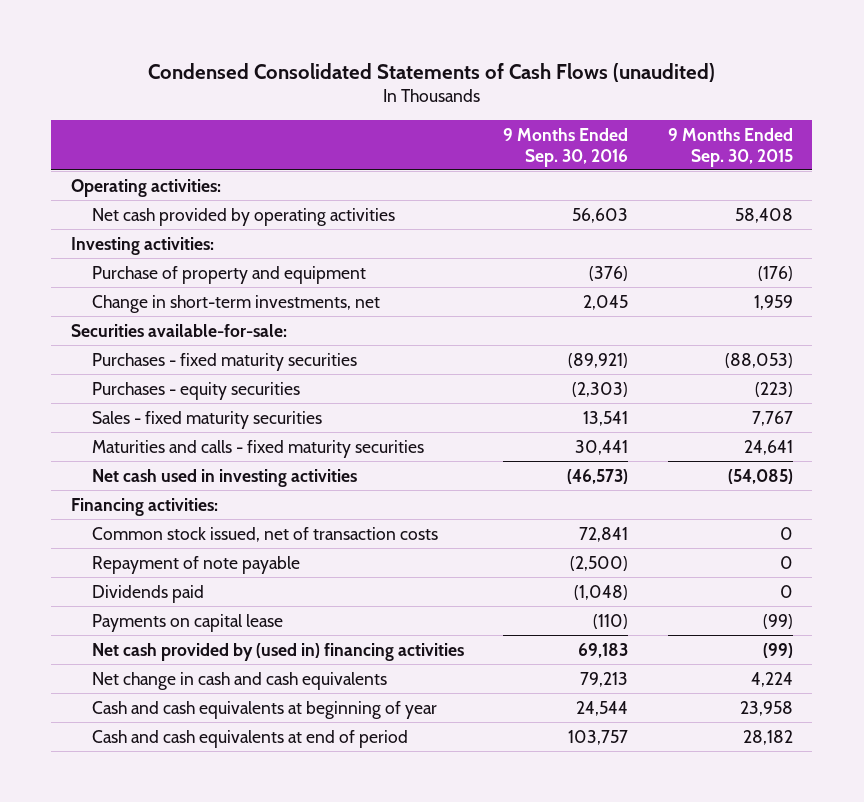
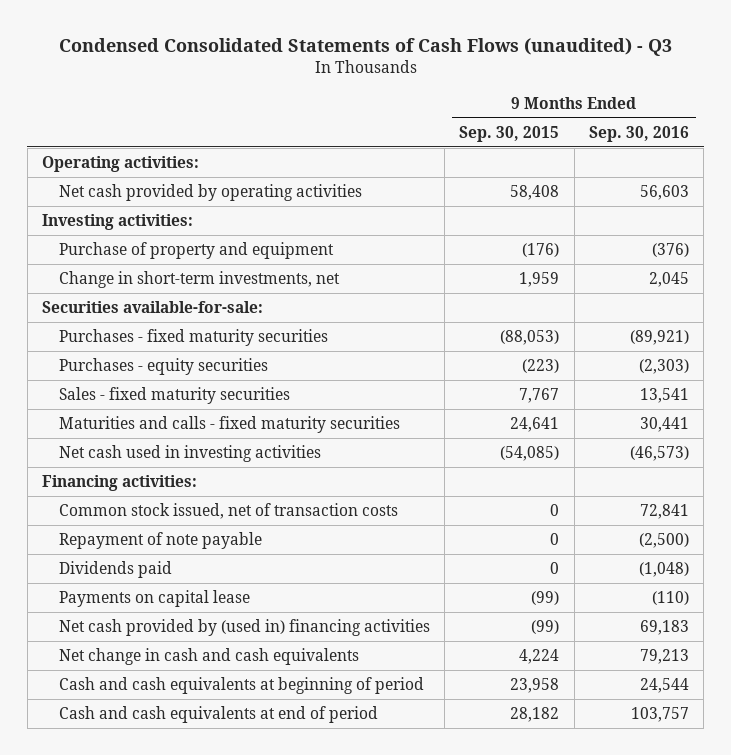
- Condensed Consolidated Statements of Cash Flows (unaudited)
+ Condensed Consolidated Statements of Cash Flows (unaudited) - Q3
- | 9 Months Ended Sep. 30, 2016 | 9 Months Ended Sep. 30, 2015
+ | 9 Months Ended Sep. 30, 2015 | 9 Months Ended Sep. 30, 2016
- Cash and cash equivalents at beginning of year | 24,544 | 23,958
+ Cash and cash equivalents at beginning of period | 23,958 | 24,544

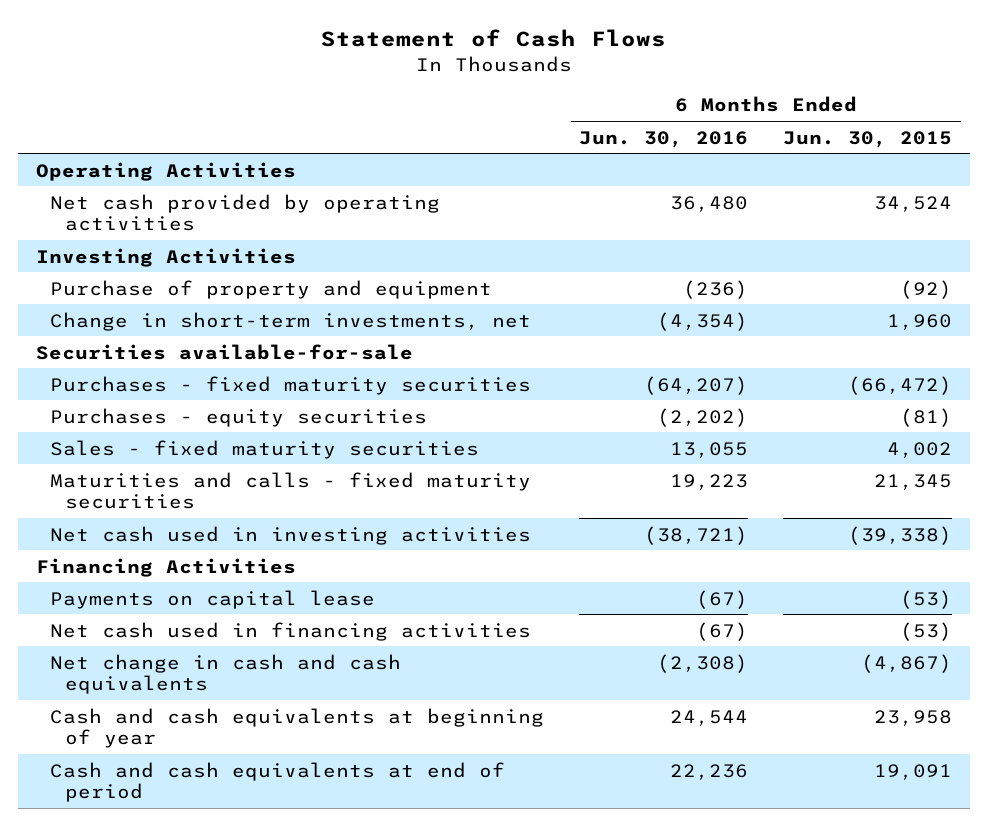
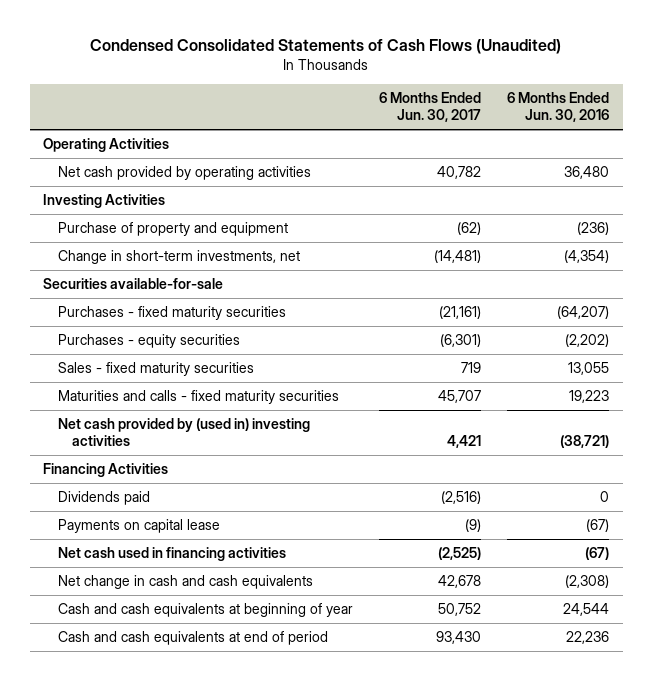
- Statement of Cash Flows
+ Condensed Consolidated Statements of Cash Flows (Unaudited)
- | 6 Months Ended Jun. 30, 2016 | 6 Months Ended Jun. 30, 2015
+ | 6 Months Ended Jun. 30, 2017 | 6 Months Ended Jun. 30, 2016
- Net cash used in investing activities | (38,721) | (39,338)
+ Net cash provided by (used in) investing activities | 4,421 | (38,721)
+ Dividends paid | (2,516) | 0

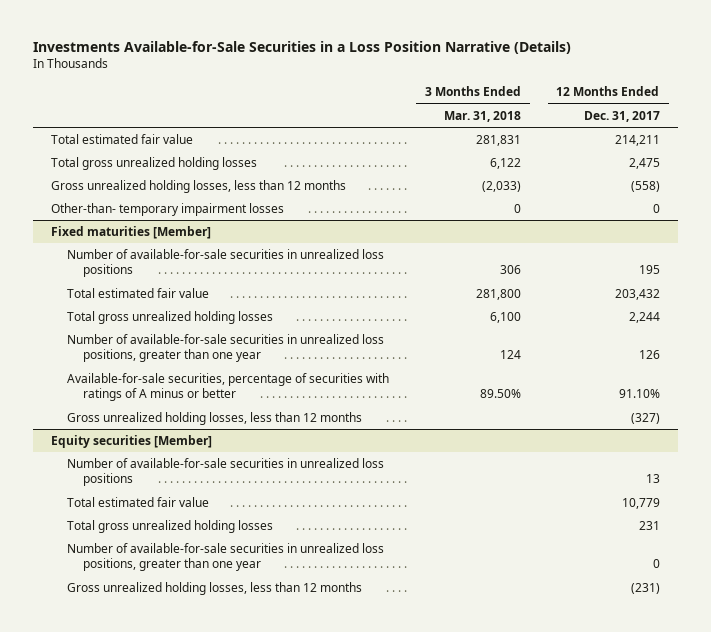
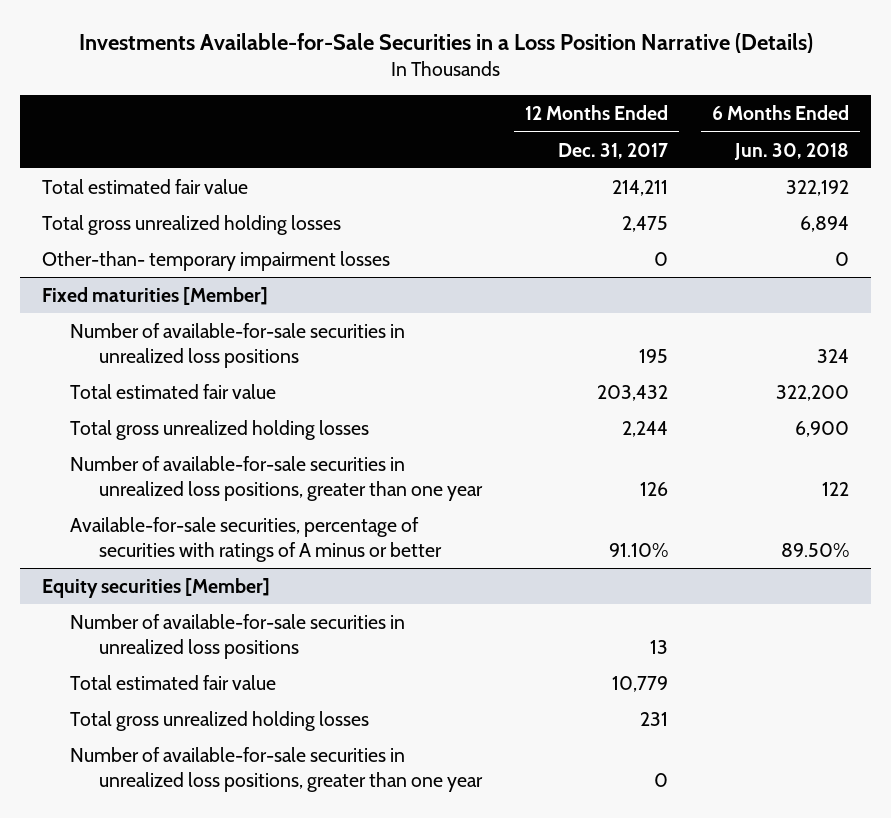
- | 3 Months Ended Mar. 31, 2018 | 12 Months Ended Dec. 31, 2017
+ | 12 Months Ended Dec. 31, 2017 | 6 Months Ended Jun. 30, 2018
- Gross unrealized holding losses, less than 12 months | (2,033) | (558)
@ Fixed maturities [Member]
- Gross unrealized holding losses, less than 12 months | | (327)
@ Equity securities [Member]
- Gross unrealized holding losses, less than 12 months | | (231)

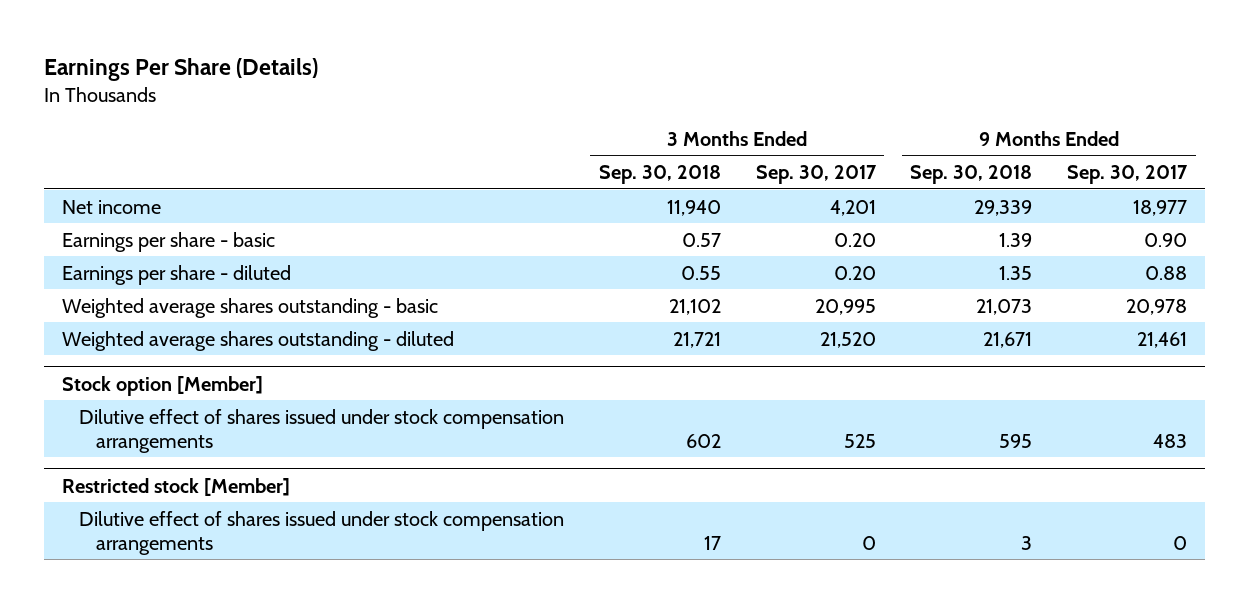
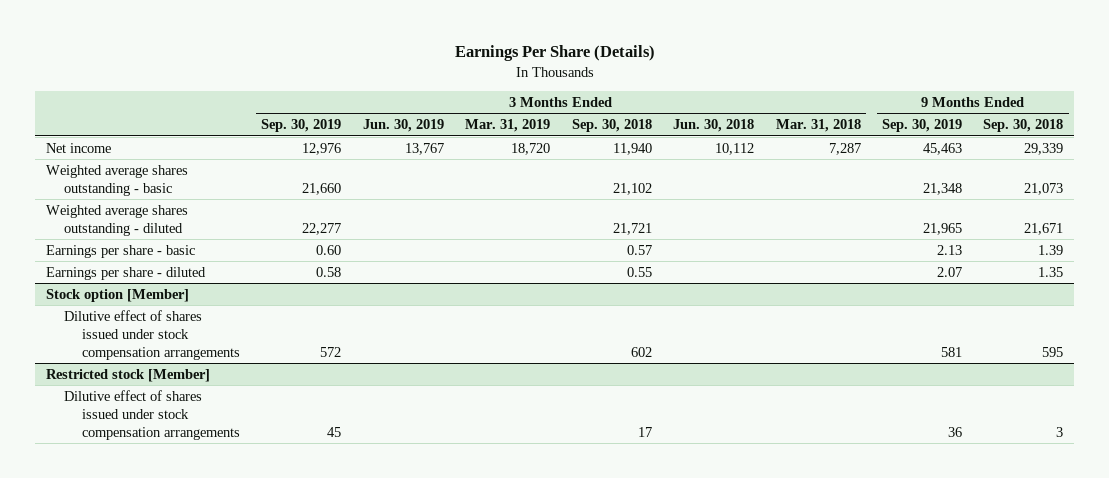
- | 3 Months Ended Sep. 30, 2018 | 3 Months Ended Sep. 30, 2017 | 9 Months Ended Sep. 30, 2018 | 9 Months Ended Sep. 30, 2017
+ | 3 Months Ended Sep. 30, 2019 | 3 Months Ended Jun. 30, 2019 | 3 Months Ended Mar. 31, 2019 | 3 Months Ended Sep. 30, 2018 | 3 Months Ended Jun. 30, 2018 | 3 Months Ended Mar. 31, 2018 | 9 Months Ended Sep. 30, 2019 | 9 Months Ended Sep. 30, 2018
moved down: Earnings per share - basic | 0.60 | | | 0.57 | | | 2.13 | 1.39
moved down: Earnings per share - diluted | 0.58 | | | 0.55 | | | 2.07 | 1.35

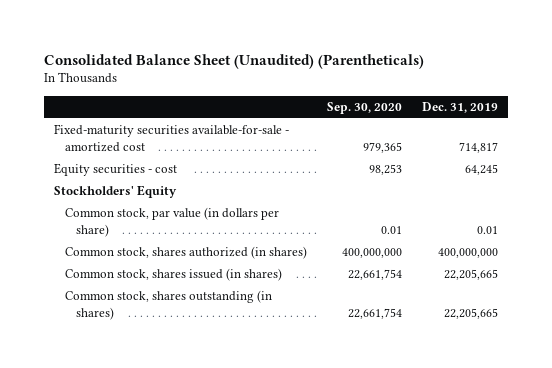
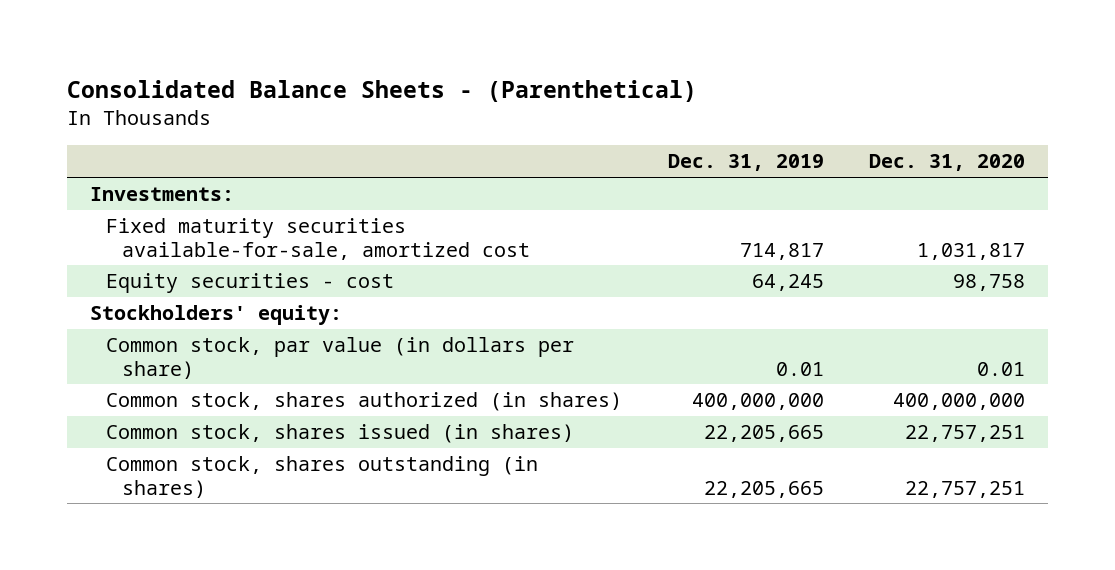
- Consolidated Balance Sheet (Unaudited) (Parentheticals)
+ Consolidated Balance Sheets - (Parenthetical)
- | Sep. 30, 2020 | Dec. 31, 2019
+ | Dec. 31, 2019 | Dec. 31, 2020
- Fixed-maturity securities available-for-sale - amortized cost | 979,365 | 714,817
+ Investments:
+ Fixed maturity securities available-for-sale, amortized cost | 714,817 | 1,031,817
- Stockholders' Equity
+ Stockholders' equity:

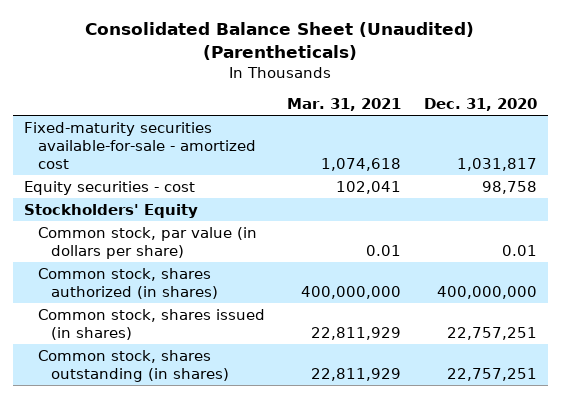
- Consolidated Balance Sheets - (Parenthetical)
+ Consolidated Balance Sheet (Unaudited) (Parentheticals)
- | Dec. 31, 2019 | Dec. 31, 2020
+ | Mar. 31, 2021 | Dec. 31, 2020
- Investments:
- Fixed maturity securities available-for-sale, amortized cost | 714,817 | 1,031,817
+ Fixed-maturity securities available-for-sale - amortized cost | 1,074,618 | 1,031,817
- Stockholders' equity:
+ Stockholders' Equity

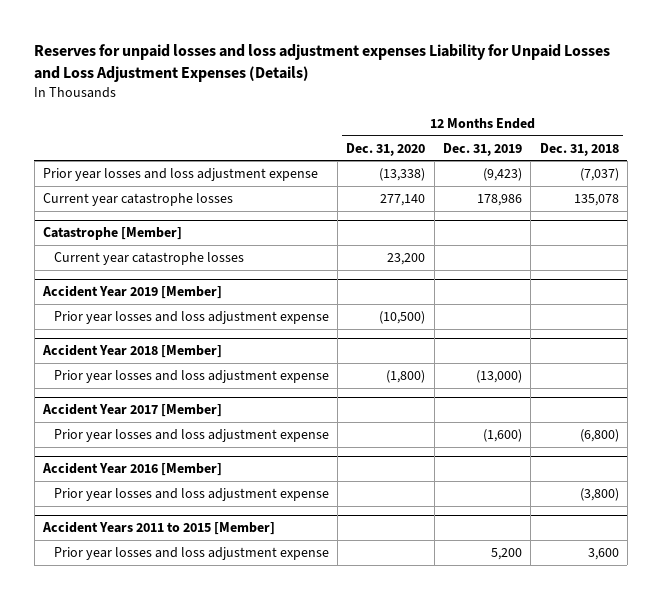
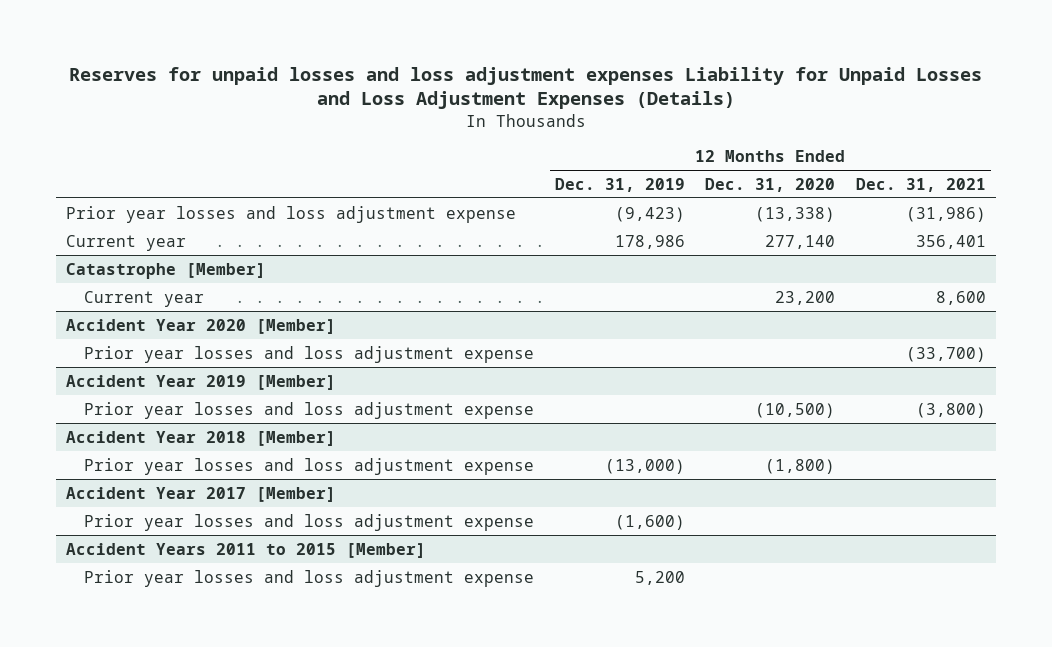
- | 12 Months Ended Dec. 31, 2020 | 12 Months Ended Dec. 31, 2019 | 12 Months Ended Dec. 31, 2018
+ | 12 Months Ended Dec. 31, 2019 | 12 Months Ended Dec. 31, 2020 | 12 Months Ended Dec. 31, 2021
- Current year catastrophe losses | 277,140 | 178,986 | 135,078
+ Current year | 178,986 | 277,140 | 356,401
@ Catastrophe [Member]
- Current year catastrophe losses | 23,200 | |
+ Current year | | 23,200 | 8,600
+ Accident Year 2020 [Member]
+ Prior year losses and loss adjustment expense | | | (33,700)
- Accident Year 2016 [Member]
- Prior year losses and loss adjustment expense | | | (3,800)

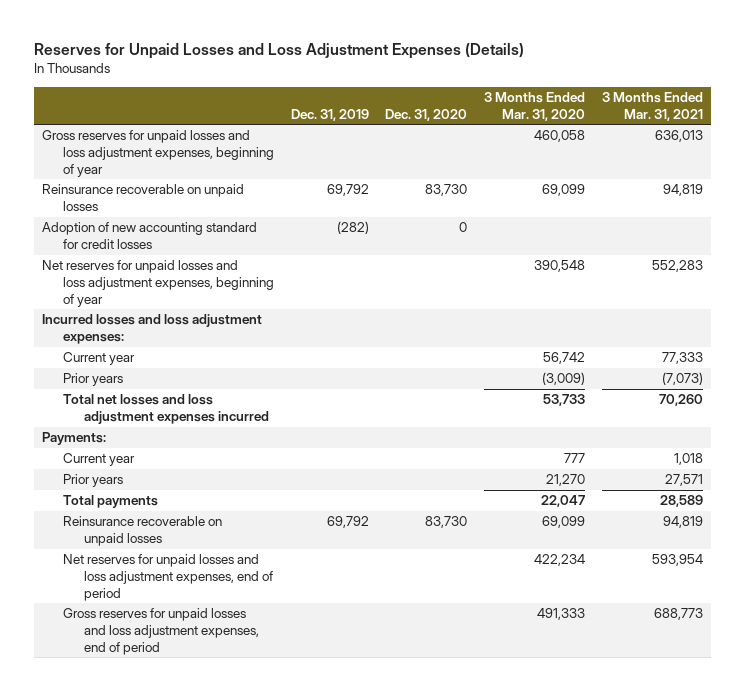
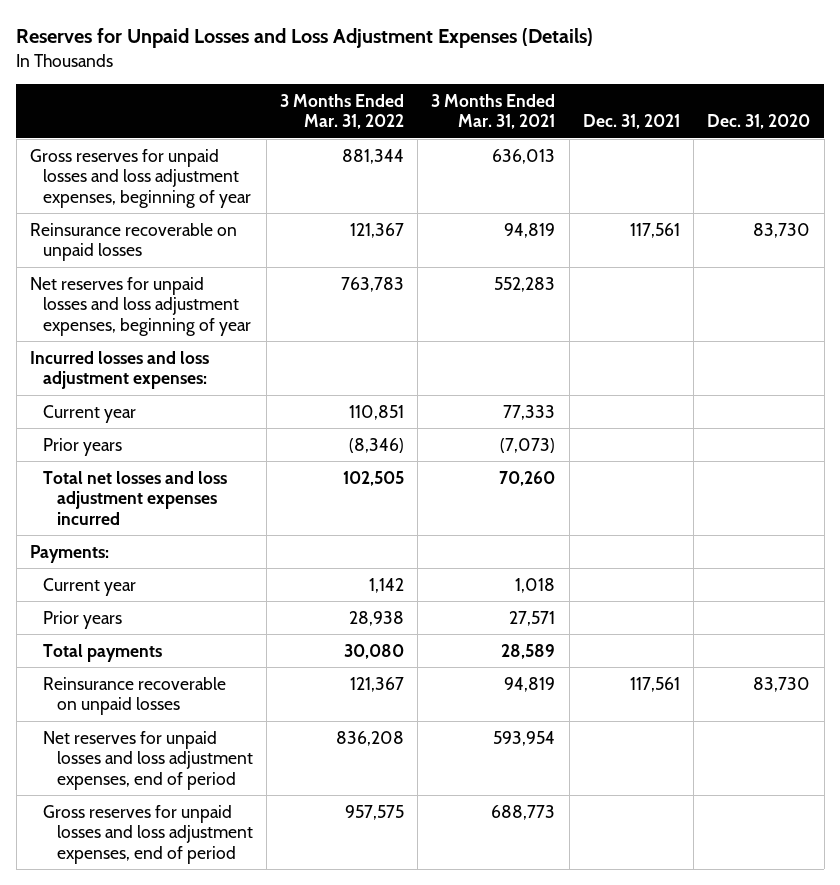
- | Dec. 31, 2019 | Dec. 31, 2020 | 3 Months Ended Mar. 31, 2020 | 3 Months Ended Mar. 31, 2021
+ | 3 Months Ended Mar. 31, 2022 | 3 Months Ended Mar. 31, 2021 | Dec. 31, 2021 | Dec. 31, 2020
- Adoption of new accounting standard for credit losses | (282) | 0 | |

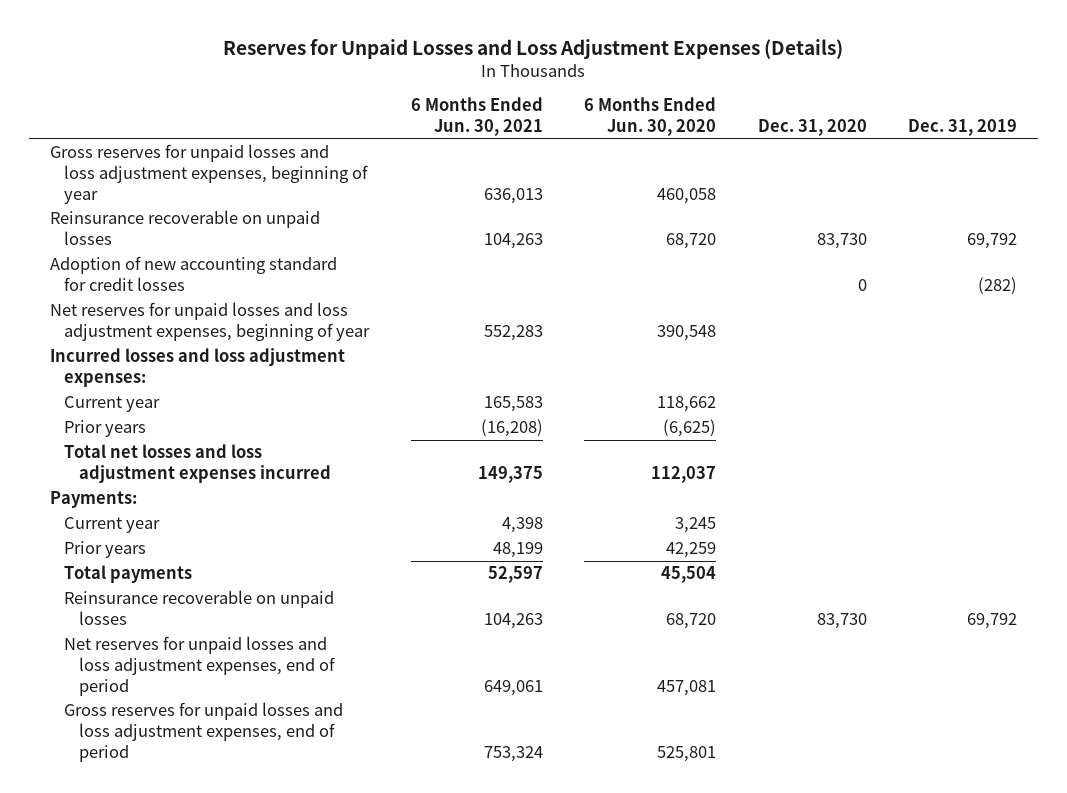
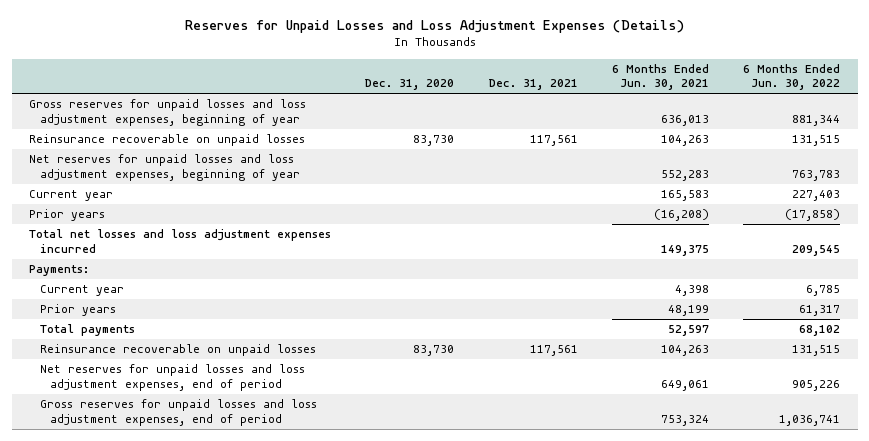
- | 6 Months Ended Jun. 30, 2021 | 6 Months Ended Jun. 30, 2020 | Dec. 31, 2020 | Dec. 31, 2019
+ | Dec. 31, 2020 | Dec. 31, 2021 | 6 Months Ended Jun. 30, 2021 | 6 Months Ended Jun. 30, 2022
- Adoption of new accounting standard for credit losses | | | 0 | (282)
- Incurred losses and loss adjustment expenses:

